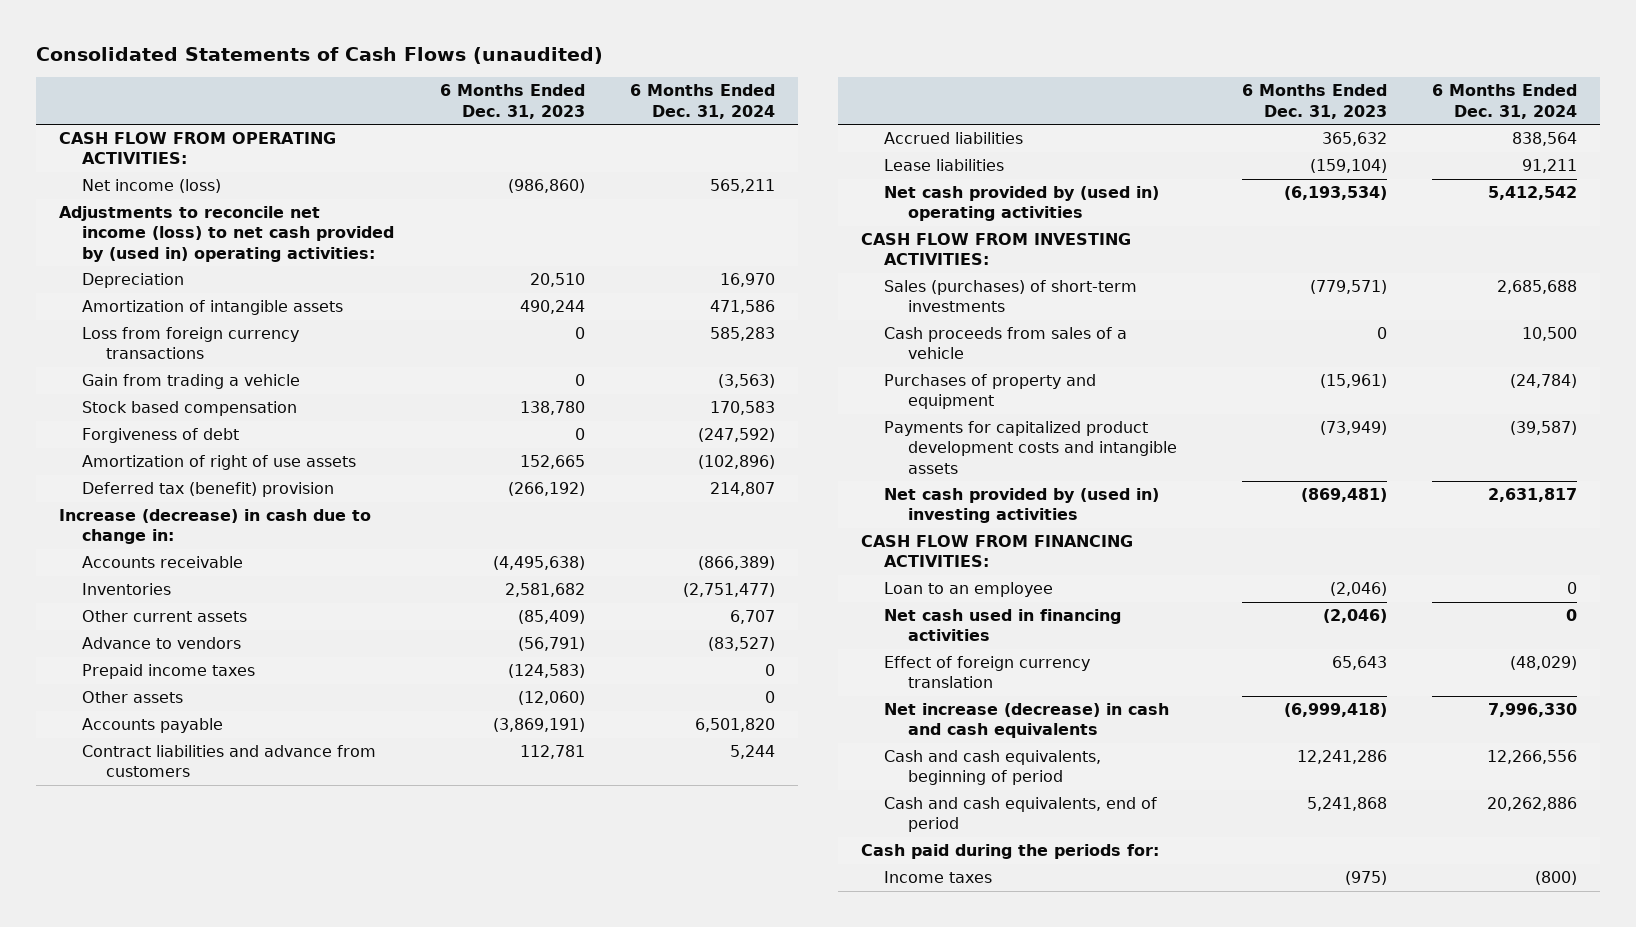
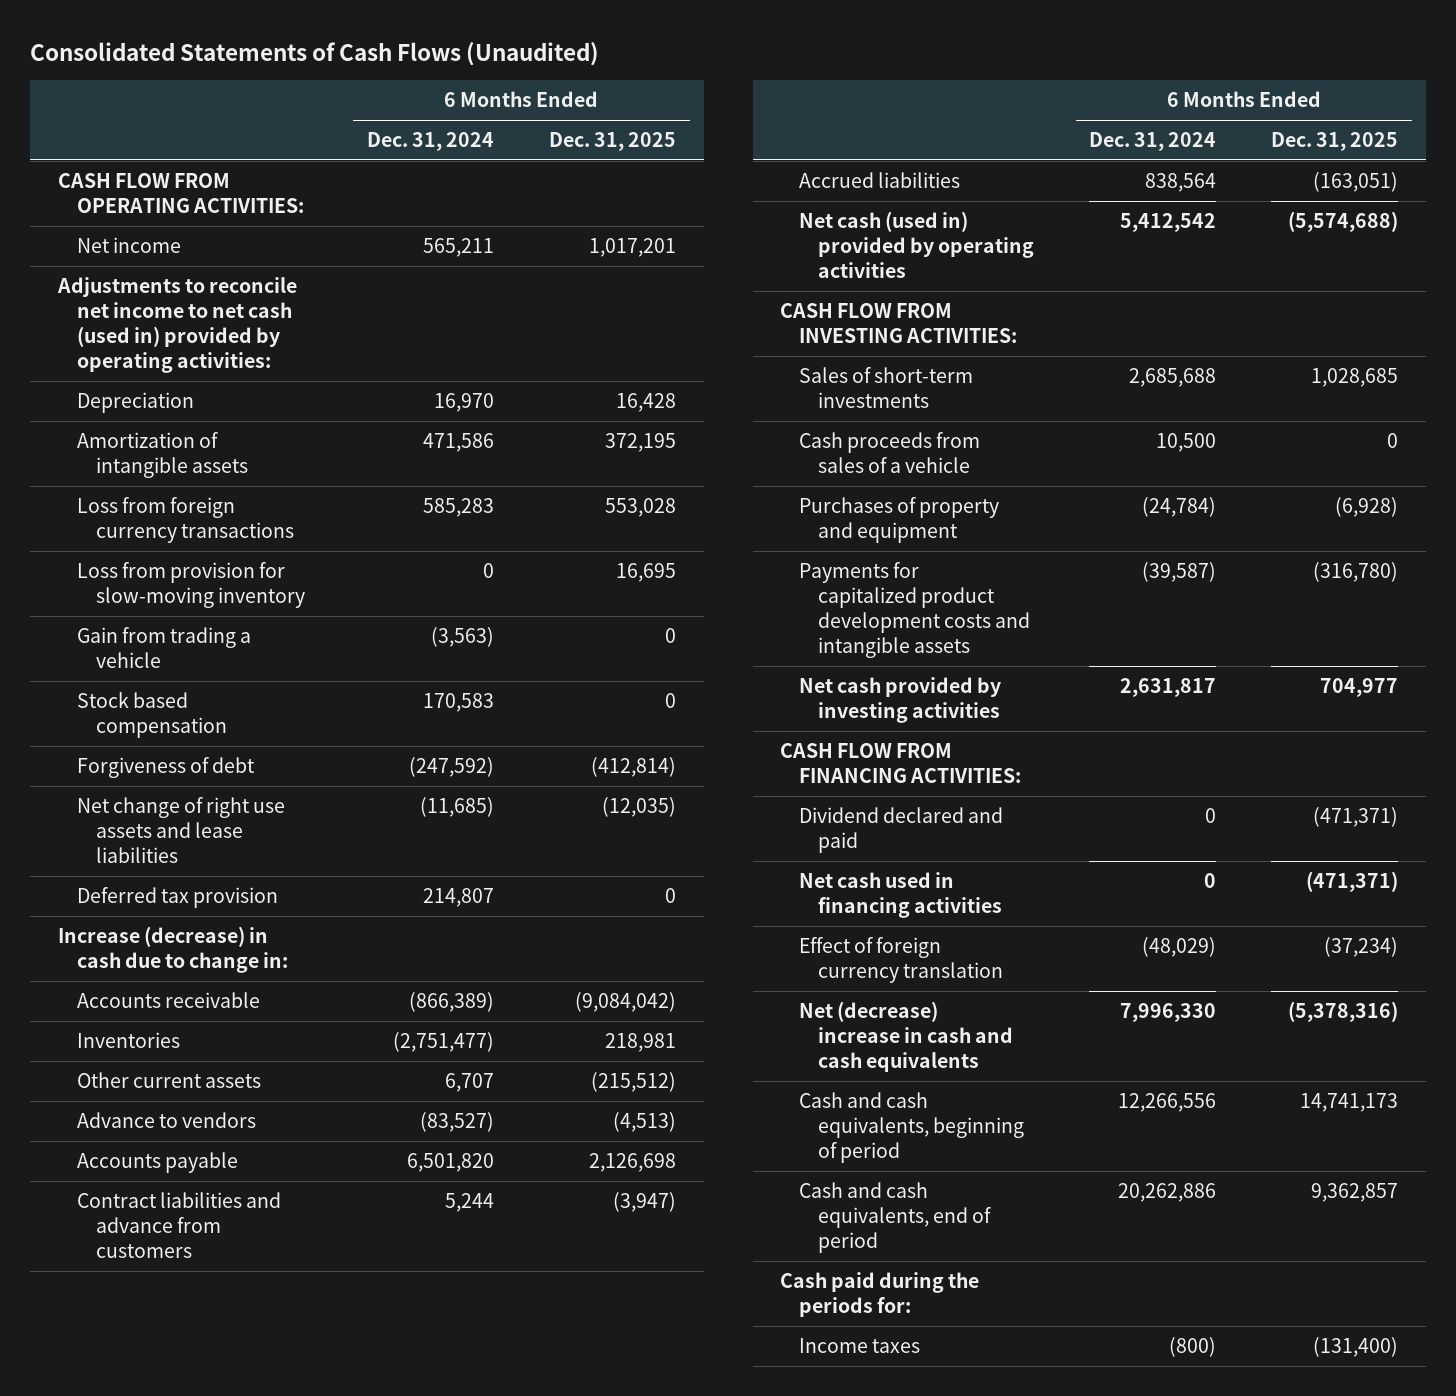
- Consolidated Statements of Cash Flows (unaudited)
+ Consolidated Statements of Cash Flows (Unaudited)
- | 6 Months Ended Dec. 31, 2023 | 6 Months Ended Dec. 31, 2024
+ | 6 Months Ended Dec. 31, 2024 | 6 Months Ended Dec. 31, 2025
- Net income (loss) | (986,860) | 565,211
- Adjustments to reconcile net income (loss) to net cash provided by (used in) operating activities:
+ Net income | 565,211 | 1,017,201
+ Adjustments to reconcile net income to net cash (used in) provided by operating activities:
+ Loss from provision for slow-moving inventory | 0 | 16,695
- Amortization of right of use assets | 152,665 | (102,896)
- Deferred tax (benefit) provision | (266,192) | 214,807
+ Net change of right use assets and lease liabilities | (11,685) | (12,035)
+ Deferred tax provision | 214,807 | 0
- Prepaid income taxes | (124,583) | 0
- Other assets | (12,060) | 0
- Lease liabilities | (159,104) | 91,211
- Net cash provided by (used in) operating activities | (6,193,534) | 5,412,542
+ Net cash (used in) provided by operating activities | 5,412,542 | (5,574,688)
- Sales (purchases) of short-term investments | (779,571) | 2,685,688
+ Sales of short-term investments | 2,685,688 | 1,028,685
- Net cash provided by (used in) investing activities | (869,481) | 2,631,817
+ Net cash provided by investing activities | 2,631,817 | 704,977
- Loan to an employee | (2,046) | 0
+ Dividend declared and paid | 0 | (471,371)
- Net increase (decrease) in cash and cash equivalents | (6,999,418) | 7,996,330
+ Net (decrease) increase in cash and cash equivalents | 7,996,330 | (5,378,316)

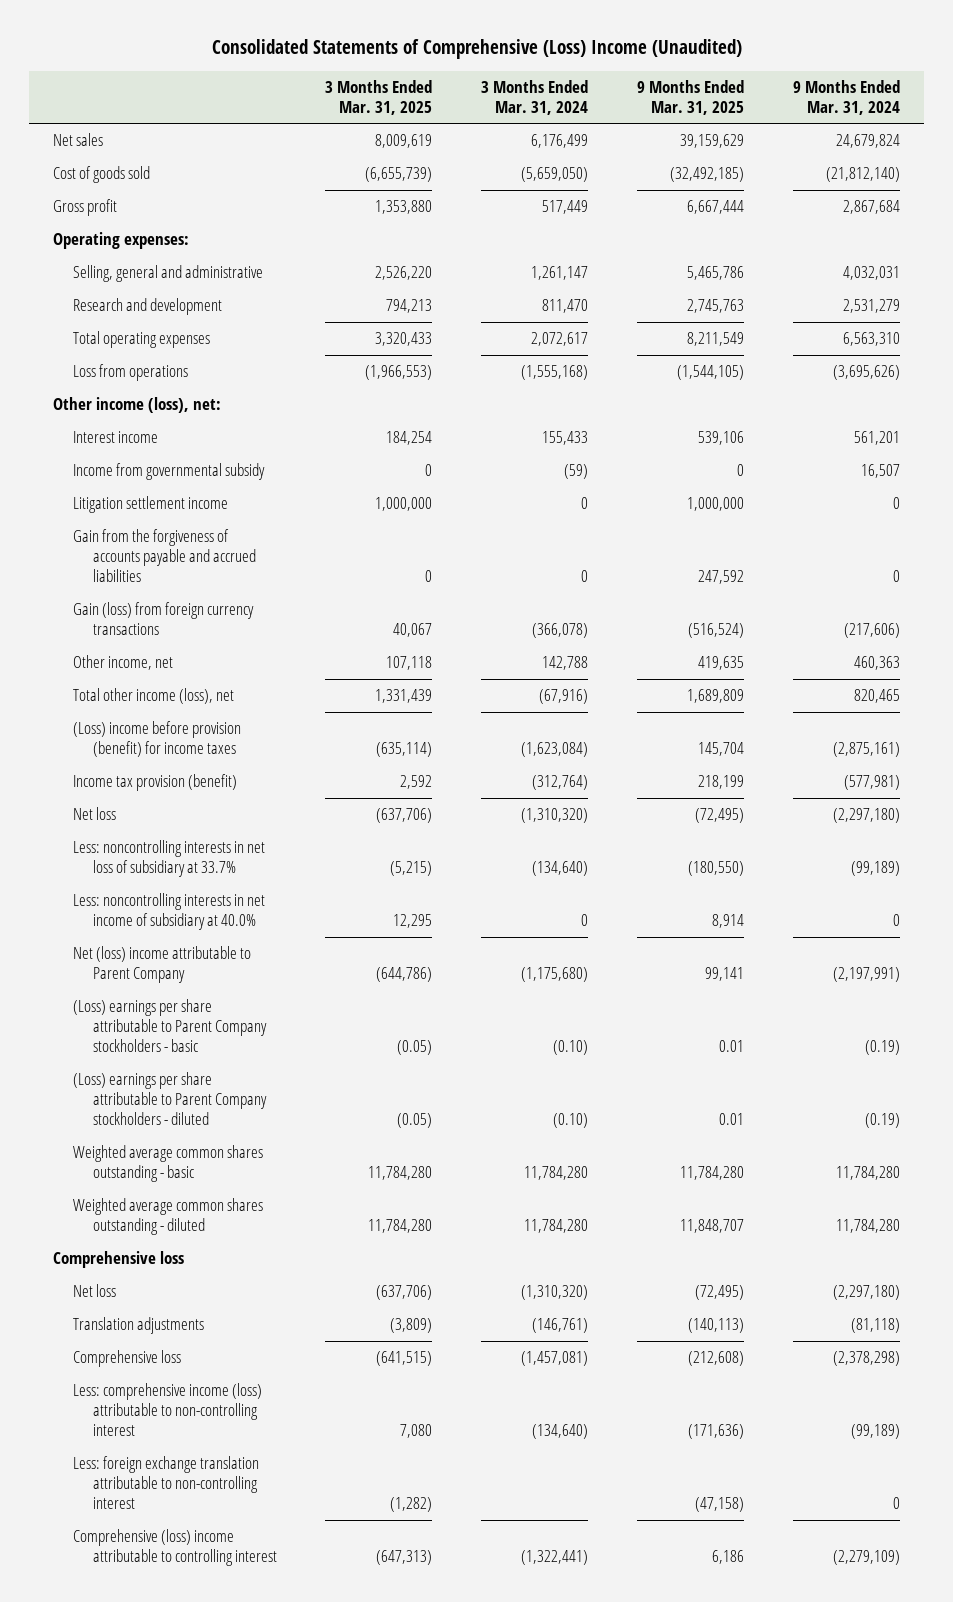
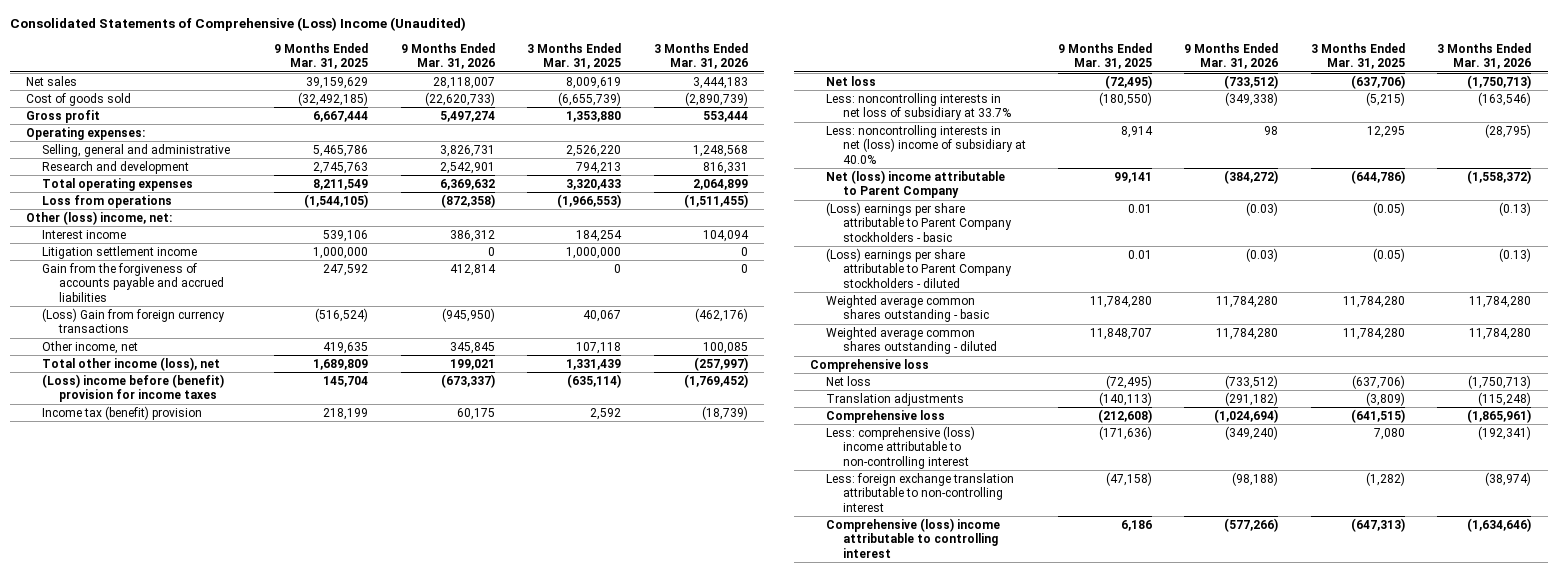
- | 3 Months Ended Mar. 31, 2025 | 3 Months Ended Mar. 31, 2024 | 9 Months Ended Mar. 31, 2025 | 9 Months Ended Mar. 31, 2024
+ | 9 Months Ended Mar. 31, 2025 | 9 Months Ended Mar. 31, 2026 | 3 Months Ended Mar. 31, 2025 | 3 Months Ended Mar. 31, 2026
- Other income (loss), net:
+ Other (loss) income, net:
- Income from governmental subsidy | 0 | (59) | 0 | 16,507
- Gain (loss) from foreign currency transactions | 40,067 | (366,078) | (516,524) | (217,606)
+ (Loss) Gain from foreign currency transactions | (516,524) | (945,950) | 40,067 | (462,176)
- (Loss) income before provision (benefit) for income taxes | (635,114) | (1,623,084) | 145,704 | (2,875,161)
- Income tax provision (benefit) | 2,592 | (312,764) | 218,199 | (577,981)
+ (Loss) income before (benefit) provision for income taxes | 145,704 | (673,337) | (635,114) | (1,769,452)
+ Income tax (benefit) provision | 218,199 | 60,175 | 2,592 | (18,739)
- Less: noncontrolling interests in net income of subsidiary at 40.0% | 12,295 | 0 | 8,914 | 0
+ Less: noncontrolling interests in net (loss) income of subsidiary at 40.0% | 8,914 | 98 | 12,295 | (28,795)
- Less: comprehensive income (loss) attributable to non-controlling interest | 7,080 | (134,640) | (171,636) | (99,189)
+ Less: comprehensive (loss) income attributable to non-controlling interest | (171,636) | (349,240) | 7,080 | (192,341)

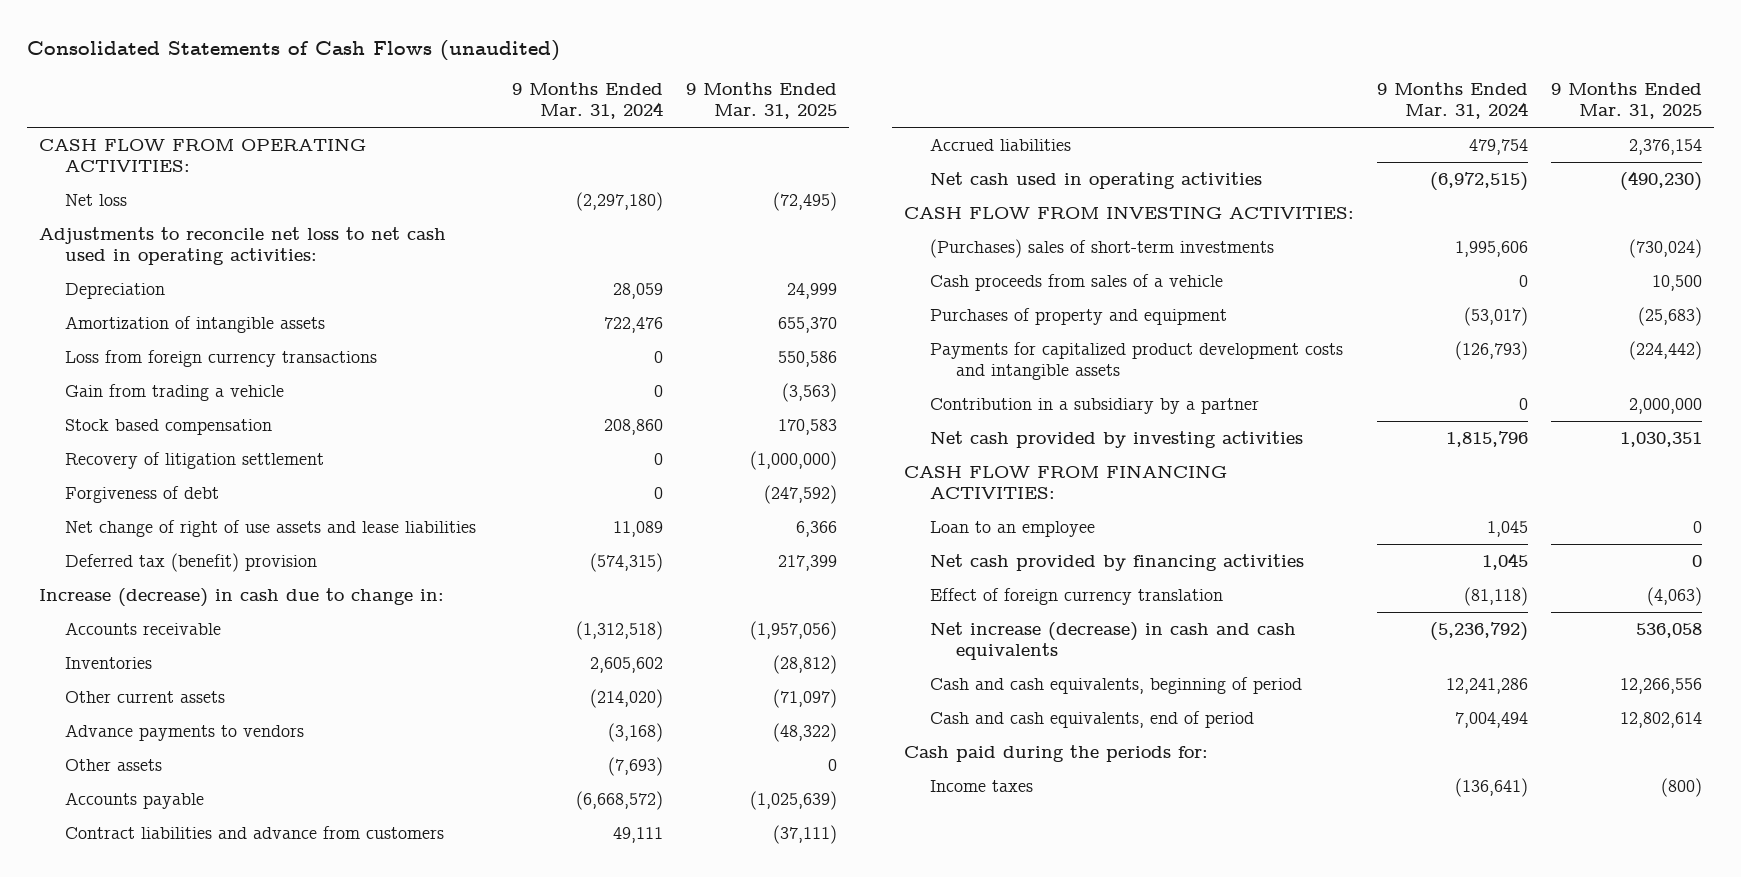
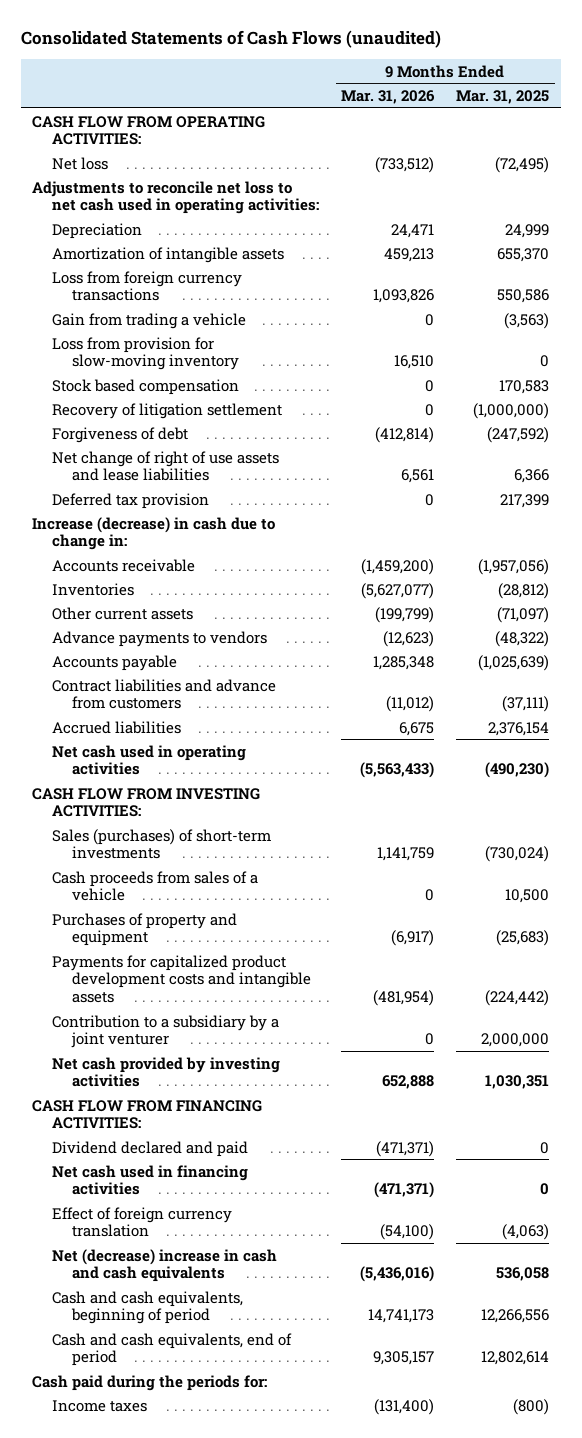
- | 9 Months Ended Mar. 31, 2024 | 9 Months Ended Mar. 31, 2025
+ | 9 Months Ended Mar. 31, 2026 | 9 Months Ended Mar. 31, 2025
+ Loss from provision for slow-moving inventory | 16,510 | 0
- Deferred tax (benefit) provision | (574,315) | 217,399
+ Deferred tax provision | 0 | 217,399
- Other assets | (7,693) | 0
- (Purchases) sales of short-term investments | 1,995,606 | (730,024)
+ Sales (purchases) of short-term investments | 1,141,759 | (730,024)
- Contribution in a subsidiary by a partner | 0 | 2,000,000
+ Contribution to a subsidiary by a joint venturer | 0 | 2,000,000
- Loan to an employee | 1,045 | 0
- Net cash provided by financing activities | 1,045 | 0
+ Dividend declared and paid | (471,371) | 0
+ Net cash used in financing activities | (471,371) | 0
- Net increase (decrease) in cash and cash equivalents | (5,236,792) | 536,058
+ Net (decrease) increase in cash and cash equivalents | (5,436,016) | 536,058

